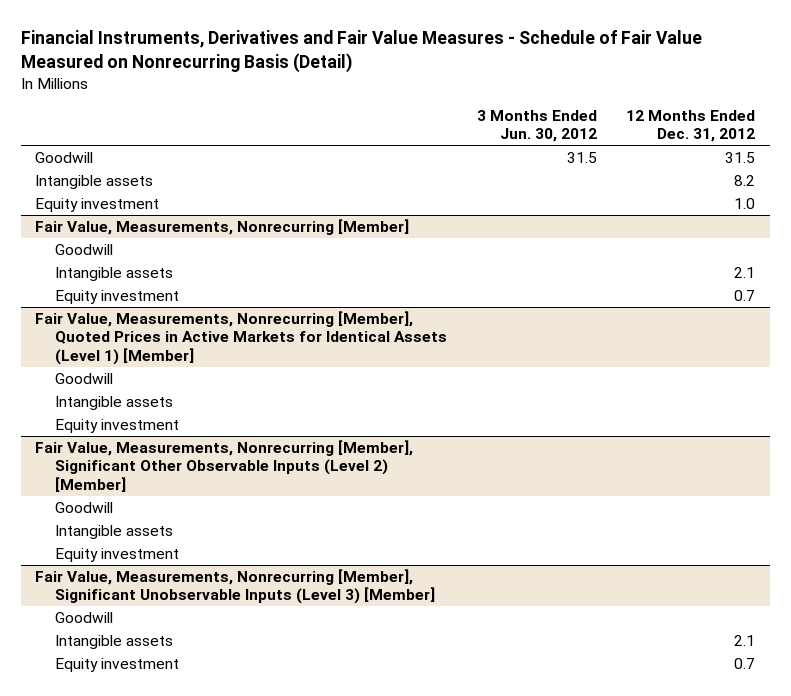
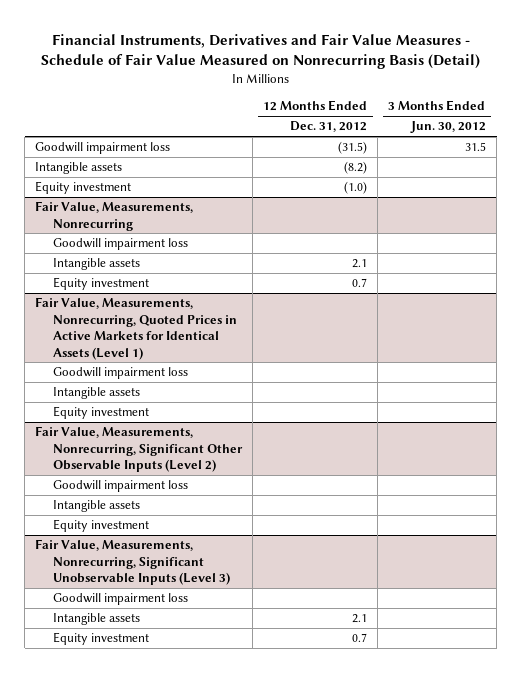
- | 3 Months Ended Jun. 30, 2012 | 12 Months Ended Dec. 31, 2012
+ | 12 Months Ended Dec. 31, 2012 | 3 Months Ended Jun. 30, 2012
- Goodwill | 31.5 | 31.5
- Intangible assets | | 8.2
- Equity investment | | 1.0
- Fair Value, Measurements, Nonrecurring [Member]
- Goodwill
+ Goodwill impairment loss | (31.5) | 31.5
+ Intangible assets | (8.2) |
+ Equity investment | (1.0) |
+ Fair Value, Measurements, Nonrecurring
+ Goodwill impairment loss
- Fair Value, Measurements, Nonrecurring [Member], Quoted Prices in Active Markets for Identical Assets (Level 1) [Member]
- Goodwill
+ Fair Value, Measurements, Nonrecurring, Quoted Prices in Active Markets for Identical Assets (Level 1)
+ Goodwill impairment loss
- Fair Value, Measurements, Nonrecurring [Member], Significant Other Observable Inputs (Level 2) [Member]
- Goodwill
+ Fair Value, Measurements, Nonrecurring, Significant Other Observable Inputs (Level 2)
+ Goodwill impairment loss
- Fair Value, Measurements, Nonrecurring [Member], Significant Unobservable Inputs (Level 3) [Member]
- Goodwill
+ Fair Value, Measurements, Nonrecurring, Significant Unobservable Inputs (Level 3)
+ Goodwill impairment loss

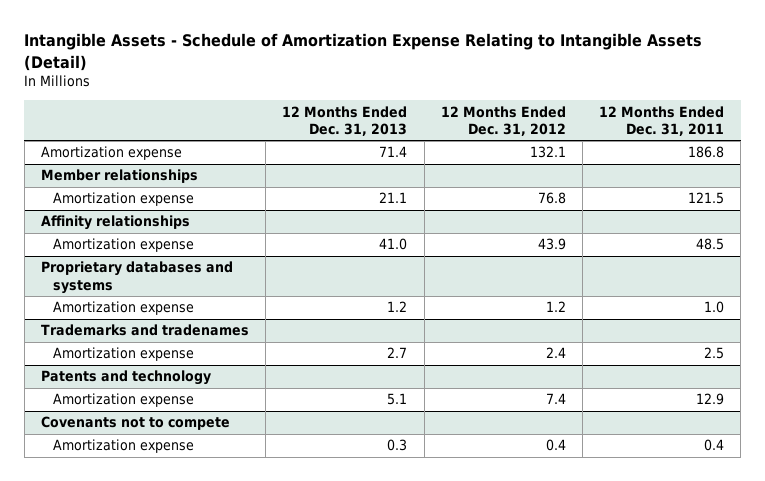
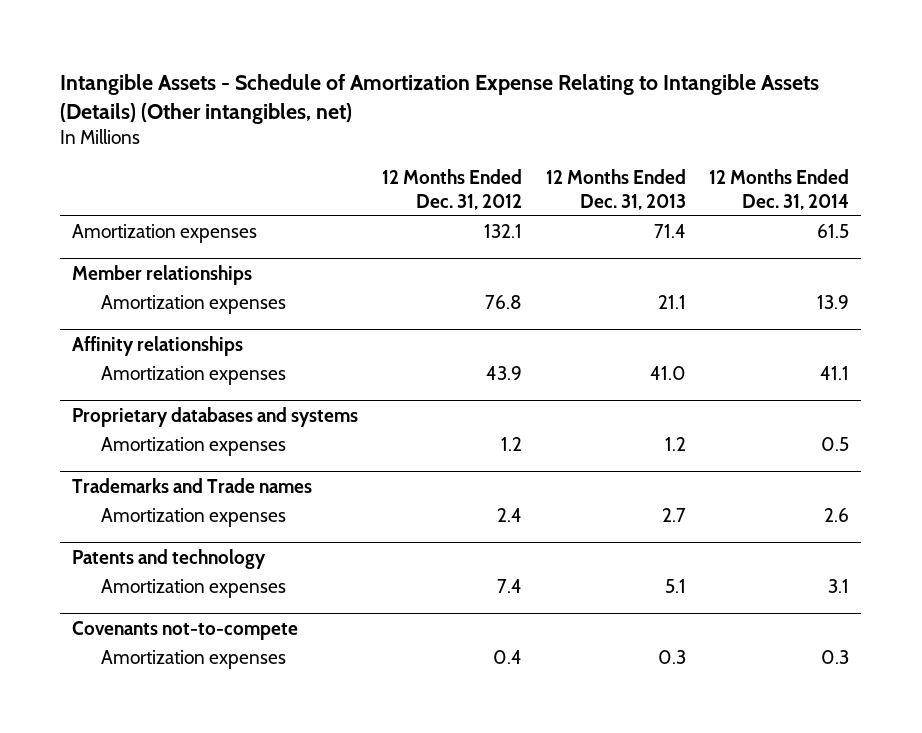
- Intangible Assets - Schedule of Amortization Expense Relating to Intangible Assets (Detail)
+ Intangible Assets - Schedule of Amortization Expense Relating to Intangible Assets (Details) (Other intangibles, net)
- | 12 Months Ended Dec. 31, 2013 | 12 Months Ended Dec. 31, 2012 | 12 Months Ended Dec. 31, 2011
+ | 12 Months Ended Dec. 31, 2012 | 12 Months Ended Dec. 31, 2013 | 12 Months Ended Dec. 31, 2014
- Amortization expense | 71.4 | 132.1 | 186.8
+ Amortization expenses | 132.1 | 71.4 | 61.5
@ Member relationships
- Amortization expense | 21.1 | 76.8 | 121.5
+ Amortization expenses | 76.8 | 21.1 | 13.9
@ Affinity relationships
- Amortization expense | 41.0 | 43.9 | 48.5
+ Amortization expenses | 43.9 | 41.0 | 41.1
@ Proprietary databases and systems
- Amortization expense | 1.2 | 1.2 | 1.0
- Trademarks and tradenames
- Amortization expense | 2.7 | 2.4 | 2.5
@ Proprietary databases and systems
+ Amortization expenses | 1.2 | 1.2 | 0.5
+ Trademarks and Trade names
+ Amortization expenses | 2.4 | 2.7 | 2.6
@ Patents and technology
- Amortization expense | 5.1 | 7.4 | 12.9
- Covenants not to compete
- Amortization expense | 0.3 | 0.4 | 0.4
@ Patents and technology
+ Amortization expenses | 7.4 | 5.1 | 3.1
+ Covenants not-to-compete
+ Amortization expenses | 0.4 | 0.3 | 0.3

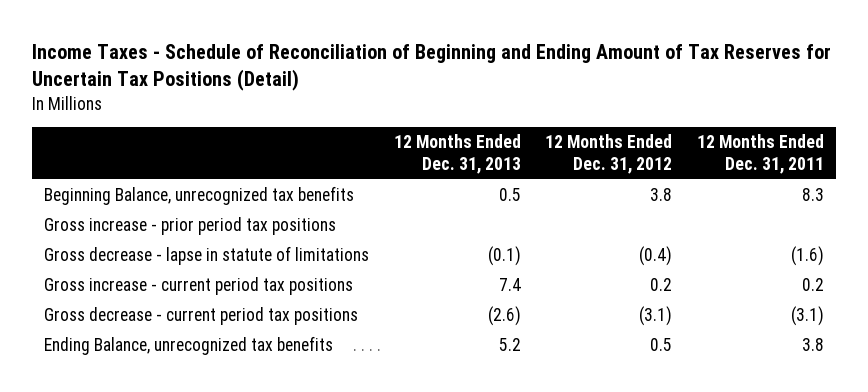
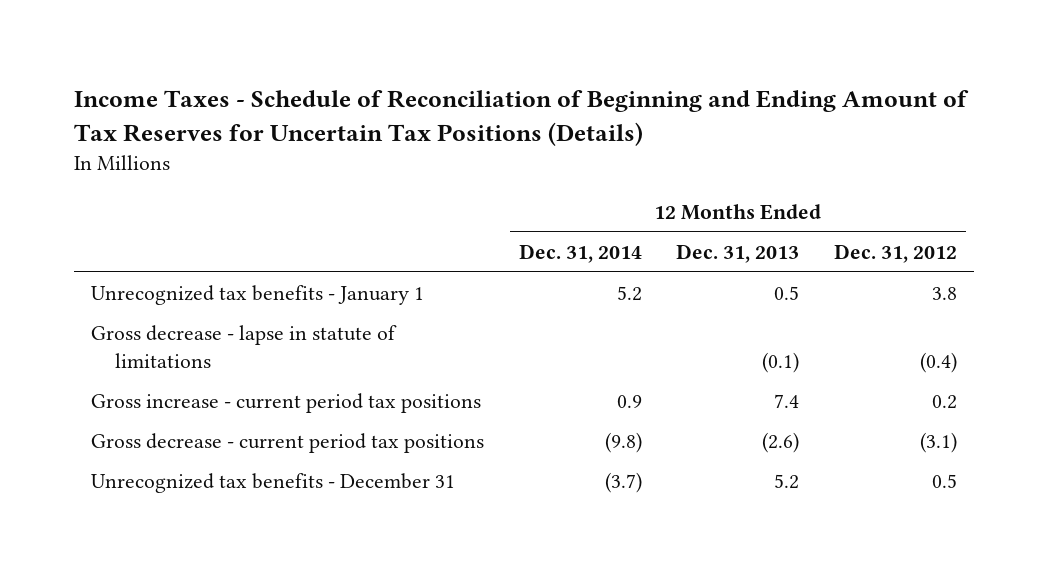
- Income Taxes - Schedule of Reconciliation of Beginning and Ending Amount of Tax Reserves for Uncertain Tax Positions (Detail)
+ Income Taxes - Schedule of Reconciliation of Beginning and Ending Amount of Tax Reserves for Uncertain Tax Positions (Details)
- | 12 Months Ended Dec. 31, 2013 | 12 Months Ended Dec. 31, 2012 | 12 Months Ended Dec. 31, 2011
+ | 12 Months Ended Dec. 31, 2014 | 12 Months Ended Dec. 31, 2013 | 12 Months Ended Dec. 31, 2012
- Beginning Balance, unrecognized tax benefits | 0.5 | 3.8 | 8.3
- Gross increase - prior period tax positions
+ Unrecognized tax benefits - January 1 | 5.2 | 0.5 | 3.8
- Ending Balance, unrecognized tax benefits | 5.2 | 0.5 | 3.8
+ Unrecognized tax benefits - December 31 | (3.7) | 5.2 | 0.5

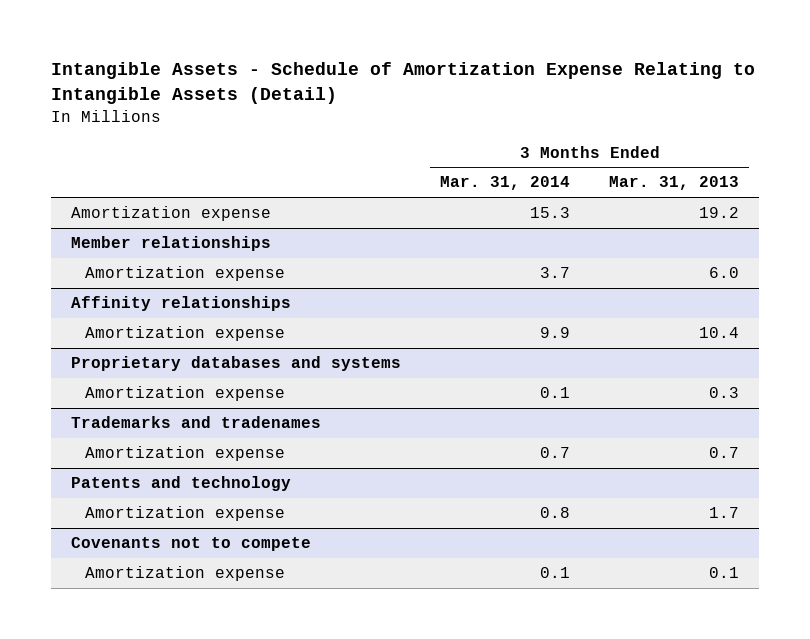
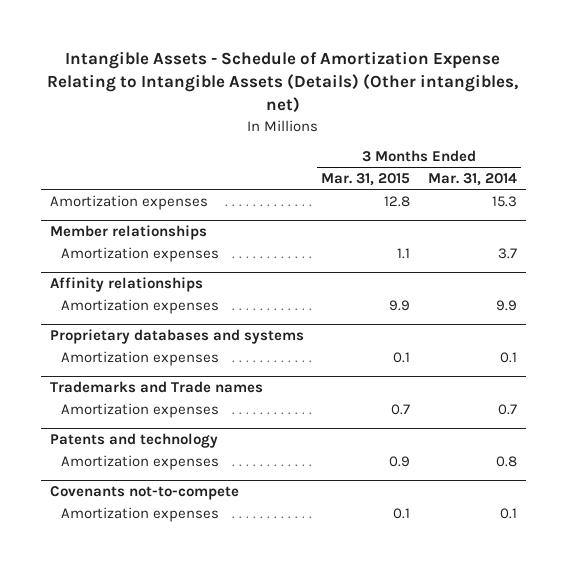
- Intangible Assets - Schedule of Amortization Expense Relating to Intangible Assets (Detail)
+ Intangible Assets - Schedule of Amortization Expense Relating to Intangible Assets (Details) (Other intangibles, net)
- | 3 Months Ended Mar. 31, 2014 | 3 Months Ended Mar. 31, 2013
+ | 3 Months Ended Mar. 31, 2015 | 3 Months Ended Mar. 31, 2014
- Amortization expense | 15.3 | 19.2
+ Amortization expenses | 12.8 | 15.3
@ Member relationships
- Amortization expense | 3.7 | 6.0
+ Amortization expenses | 1.1 | 3.7
@ Affinity relationships
- Amortization expense | 9.9 | 10.4
+ Amortization expenses | 9.9 | 9.9
@ Proprietary databases and systems
- Amortization expense | 0.1 | 0.3
- Trademarks and tradenames
- Amortization expense | 0.7 | 0.7
@ Proprietary databases and systems
+ Amortization expenses | 0.1 | 0.1
+ Trademarks and Trade names
+ Amortization expenses | 0.7 | 0.7
@ Patents and technology
- Amortization expense | 0.8 | 1.7
- Covenants not to compete
- Amortization expense | 0.1 | 0.1
@ Patents and technology
+ Amortization expenses | 0.9 | 0.8
+ Covenants not-to-compete
+ Amortization expenses | 0.1 | 0.1

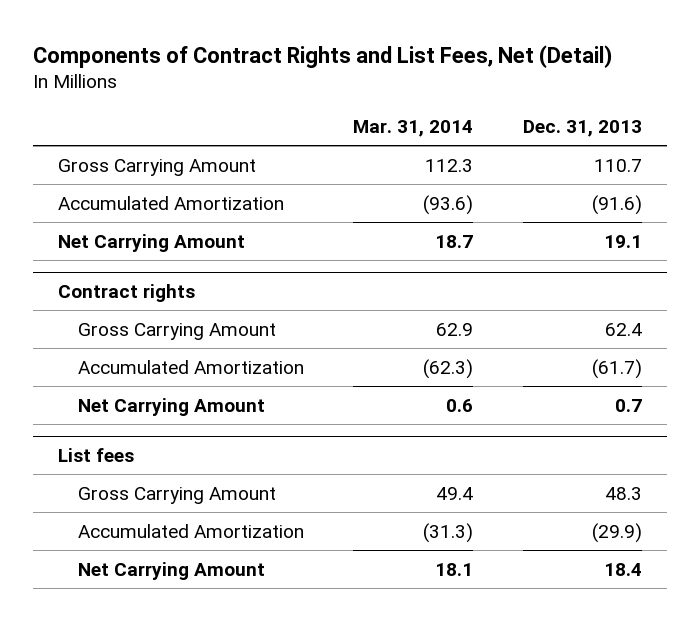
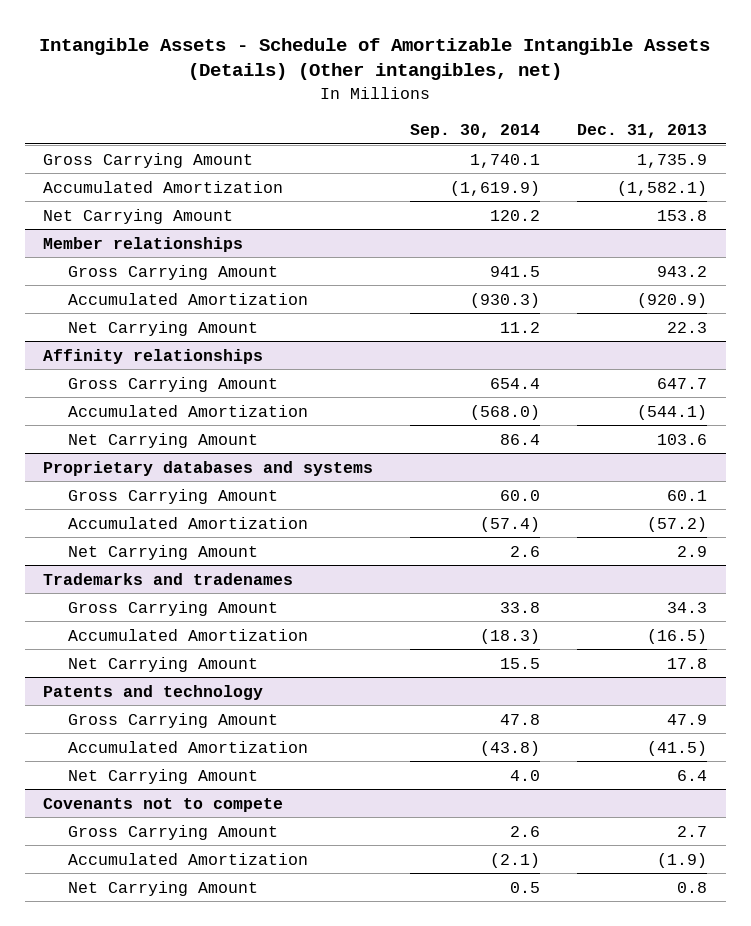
- Components of Contract Rights and List Fees, Net (Detail)
+ Intangible Assets - Schedule of Amortizable Intangible Assets (Details) (Other intangibles, net)
- | Mar. 31, 2014 | Dec. 31, 2013
+ | Sep. 30, 2014 | Dec. 31, 2013
- Gross Carrying Amount | 112.3 | 110.7
- Accumulated Amortization | (93.6) | (91.6)
- Net Carrying Amount | 18.7 | 19.1
- Contract rights
- Gross Carrying Amount | 62.9 | 62.4
- Accumulated Amortization | (62.3) | (61.7)
- Net Carrying Amount | 0.6 | 0.7
- List fees
- Gross Carrying Amount | 49.4 | 48.3
- Accumulated Amortization | (31.3) | (29.9)
- Net Carrying Amount | 18.1 | 18.4
+ Gross Carrying Amount | 1,740.1 | 1,735.9
+ Accumulated Amortization | (1,619.9) | (1,582.1)
+ Net Carrying Amount | 120.2 | 153.8
+ Member relationships
+ Gross Carrying Amount | 941.5 | 943.2
+ Accumulated Amortization | (930.3) | (920.9)
+ Net Carrying Amount | 11.2 | 22.3
+ Affinity relationships
+ Gross Carrying Amount | 654.4 | 647.7
+ Accumulated Amortization | (568.0) | (544.1)
+ Net Carrying Amount | 86.4 | 103.6
+ Proprietary databases and systems
+ Gross Carrying Amount | 60.0 | 60.1
+ Accumulated Amortization | (57.4) | (57.2)
+ Net Carrying Amount | 2.6 | 2.9
+ Trademarks and tradenames
+ Gross Carrying Amount | 33.8 | 34.3
+ Accumulated Amortization | (18.3) | (16.5)
+ Net Carrying Amount | 15.5 | 17.8
+ Patents and technology
+ Gross Carrying Amount | 47.8 | 47.9
+ Accumulated Amortization | (43.8) | (41.5)
+ Net Carrying Amount | 4.0 | 6.4
+ Covenants not to compete
+ Gross Carrying Amount | 2.6 | 2.7
+ Accumulated Amortization | (2.1) | (1.9)
+ Net Carrying Amount | 0.5 | 0.8

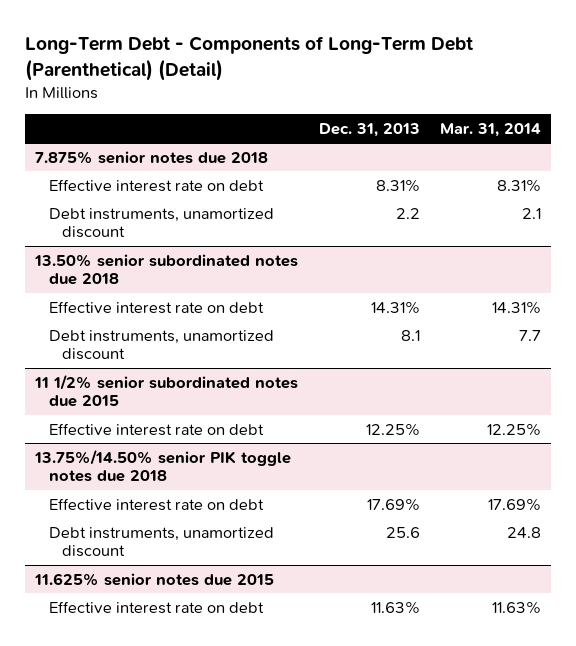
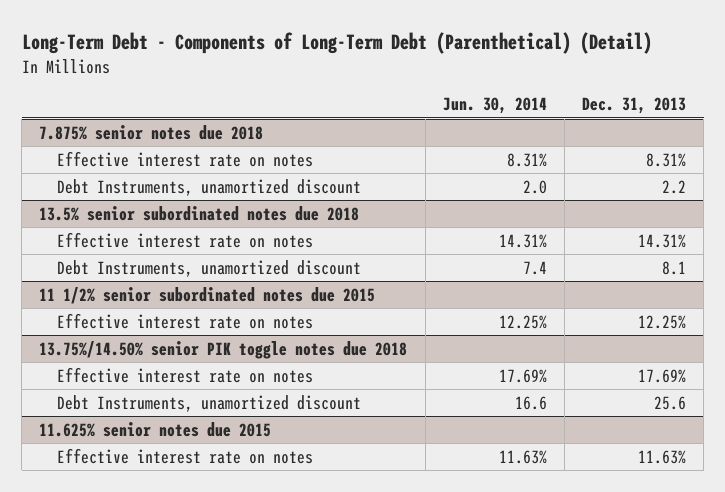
- | Dec. 31, 2013 | Mar. 31, 2014
+ | Jun. 30, 2014 | Dec. 31, 2013
@ 7.875% senior notes due 2018
- Effective interest rate on debt | 8.31% | 8.31%
- Debt instruments, unamortized discount | 2.2 | 2.1
- 13.50% senior subordinated notes due 2018
- Effective interest rate on debt | 14.31% | 14.31%
- Debt instruments, unamortized discount | 8.1 | 7.7
@ 7.875% senior notes due 2018
+ Effective interest rate on notes | 8.31% | 8.31%
+ Debt Instruments, unamortized discount | 2.0 | 2.2
+ 13.5% senior subordinated notes due 2018
+ Effective interest rate on notes | 14.31% | 14.31%
+ Debt Instruments, unamortized discount | 7.4 | 8.1
@ 11 1/2% senior subordinated notes due 2015
- Effective interest rate on debt | 12.25% | 12.25%
+ Effective interest rate on notes | 12.25% | 12.25%
@ 13.75%/14.50% senior PIK toggle notes due 2018
- Effective interest rate on debt | 17.69% | 17.69%
- Debt instruments, unamortized discount | 25.6 | 24.8
+ Effective interest rate on notes | 17.69% | 17.69%
+ Debt Instruments, unamortized discount | 16.6 | 25.6
@ 11.625% senior notes due 2015
- Effective interest rate on debt | 11.63% | 11.63%
+ Effective interest rate on notes | 11.63% | 11.63%

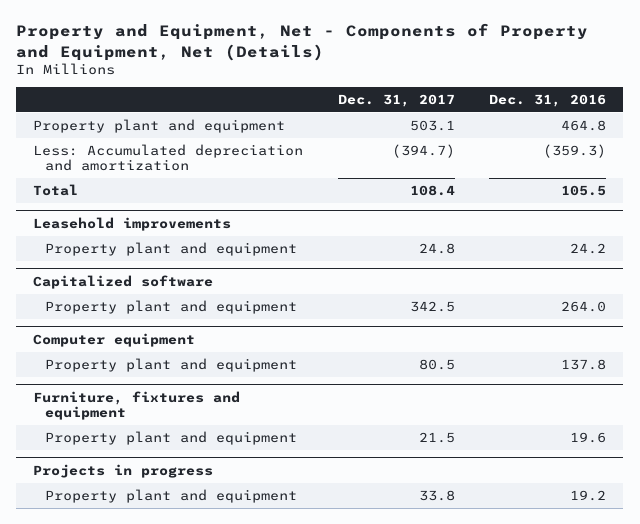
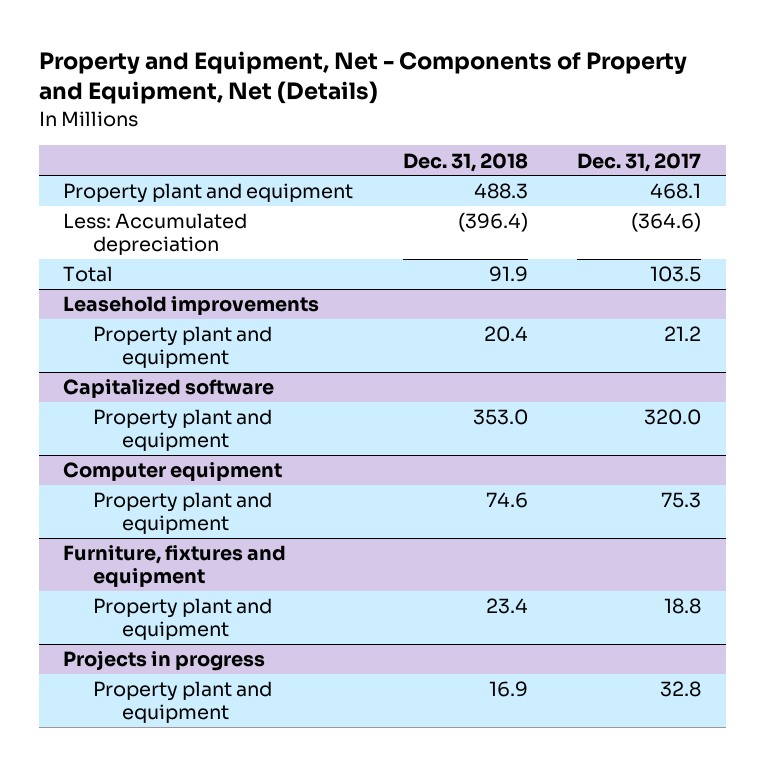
- | Dec. 31, 2017 | Dec. 31, 2016
+ | Dec. 31, 2018 | Dec. 31, 2017
- Property plant and equipment | 503.1 | 464.8
- Less: Accumulated depreciation and amortization | (394.7) | (359.3)
- Total | 108.4 | 105.5
+ Property plant and equipment | 488.3 | 468.1
+ Less: Accumulated depreciation | (396.4) | (364.6)
+ Total | 91.9 | 103.5
@ Leasehold improvements
- Property plant and equipment | 24.8 | 24.2
+ Property plant and equipment | 20.4 | 21.2
@ Capitalized software
- Property plant and equipment | 342.5 | 264.0
+ Property plant and equipment | 353.0 | 320.0
@ Computer equipment
- Property plant and equipment | 80.5 | 137.8
+ Property plant and equipment | 74.6 | 75.3
@ Furniture, fixtures and equipment
- Property plant and equipment | 21.5 | 19.6
+ Property plant and equipment | 23.4 | 18.8
@ Projects in progress
- Property plant and equipment | 33.8 | 19.2
+ Property plant and equipment | 16.9 | 32.8

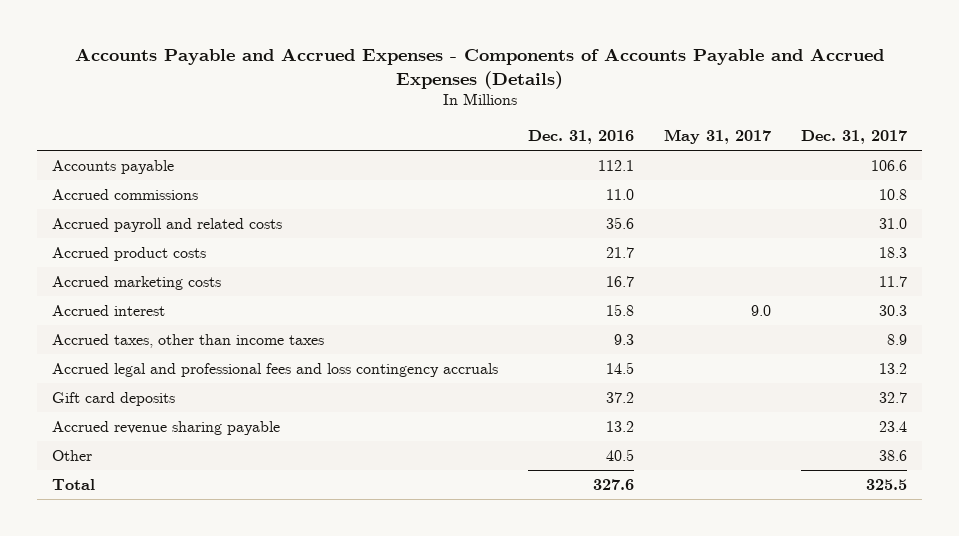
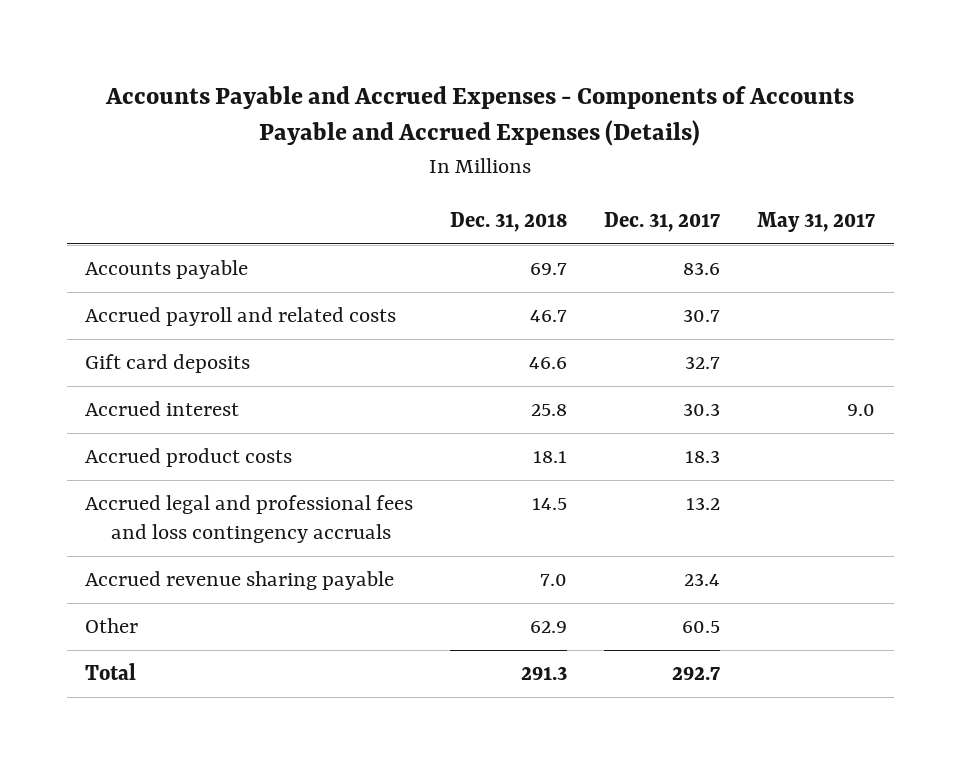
- | Dec. 31, 2016 | May 31, 2017 | Dec. 31, 2017
+ | Dec. 31, 2018 | Dec. 31, 2017 | May 31, 2017
- Accounts payable | 112.1 | | 106.6
- Accrued commissions | 11.0 | | 10.8
- Accrued payroll and related costs | 35.6 | | 31.0
- Accrued marketing costs | 16.7 | | 11.7
+ Accounts payable | 69.7 | 83.6 |
+ Accrued payroll and related costs | 46.7 | 30.7 |
moved up: Gift card deposits | 46.6 | 32.7 |
- Accrued taxes, other than income taxes | 9.3 | | 8.9
moved down: Accrued product costs | 18.1 | 18.3 |
- Other | 40.5 | | 38.6
- Total | 327.6 | | 325.5
+ Other | 62.9 | 60.5 |
+ Total | 291.3 | 292.7 |

